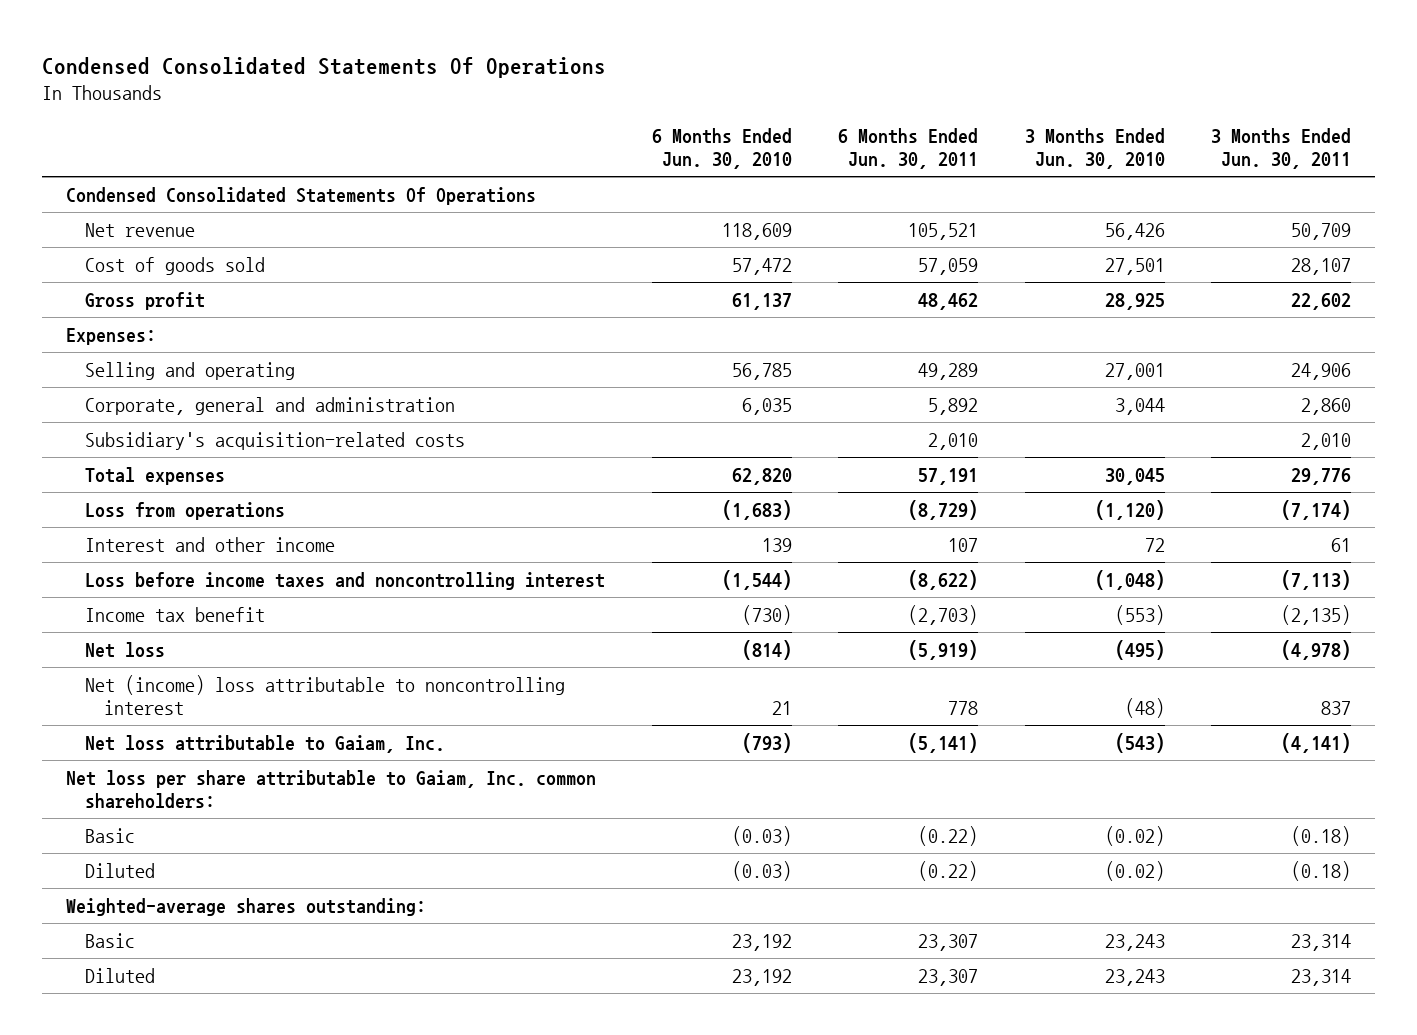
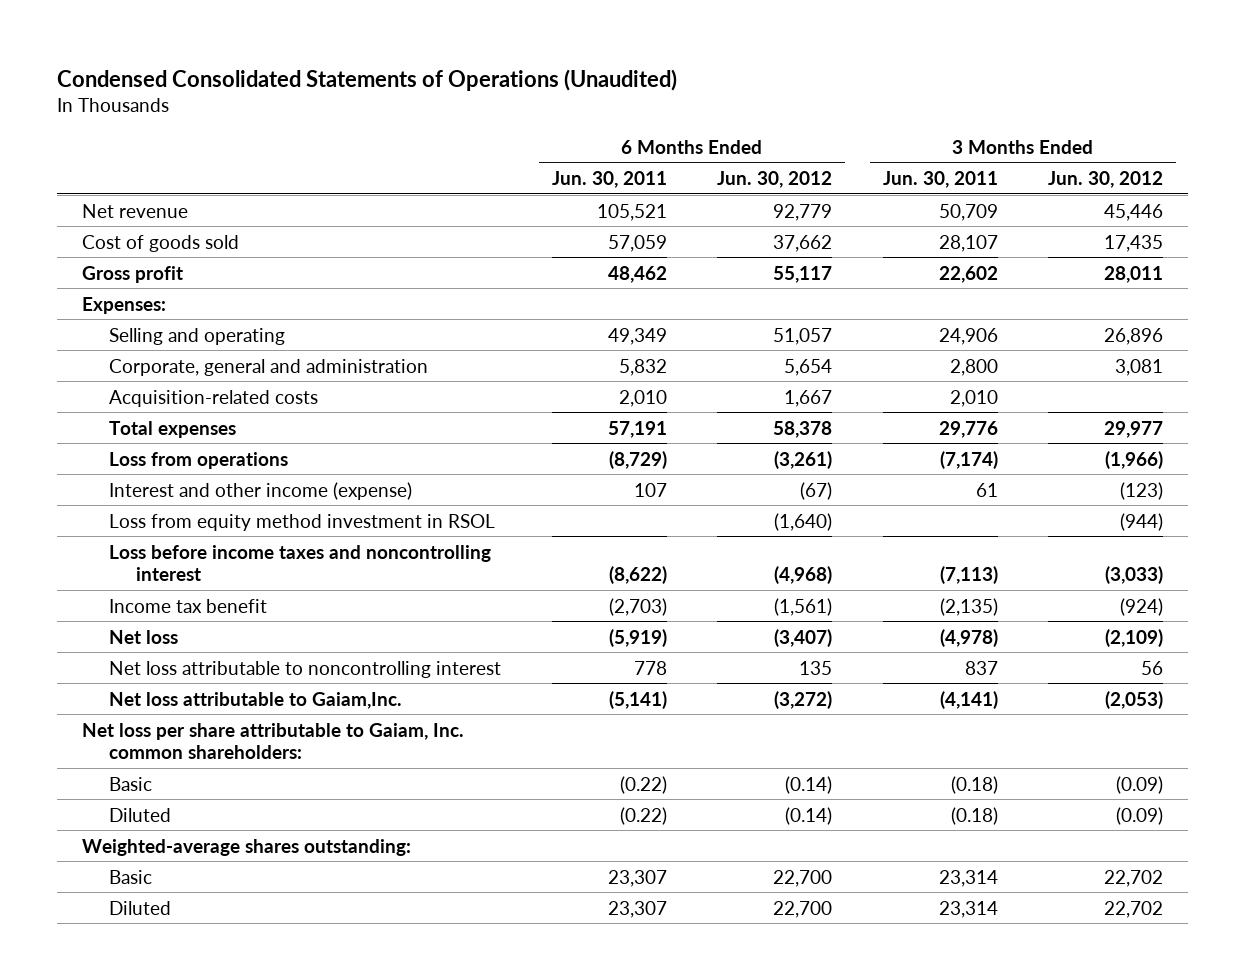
- Condensed Consolidated Statements Of Operations
+ Condensed Consolidated Statements of Operations (Unaudited)
- | 6 Months Ended Jun. 30, 2010 | 6 Months Ended Jun. 30, 2011 | 3 Months Ended Jun. 30, 2010 | 3 Months Ended Jun. 30, 2011
+ | 6 Months Ended Jun. 30, 2011 | 6 Months Ended Jun. 30, 2012 | 3 Months Ended Jun. 30, 2011 | 3 Months Ended Jun. 30, 2012
- Condensed Consolidated Statements Of Operations
- Selling and operating | 56,785 | 49,289 | 27,001 | 24,906
- Corporate, general and administration | 6,035 | 5,892 | 3,044 | 2,860
- Subsidiary's acquisition-related costs | | 2,010 | | 2,010
+ Selling and operating | 49,349 | 51,057 | 24,906 | 26,896
+ Corporate, general and administration | 5,832 | 5,654 | 2,800 | 3,081
+ Acquisition-related costs | 2,010 | 1,667 | 2,010 |
- Interest and other income | 139 | 107 | 72 | 61
+ Interest and other income (expense) | 107 | (67) | 61 | (123)
+ Loss from equity method investment in RSOL | | (1,640) | | (944)
- Net (income) loss attributable to noncontrolling interest | 21 | 778 | (48) | 837
- Net loss attributable to Gaiam, Inc. | (793) | (5,141) | (543) | (4,141)
+ Net loss attributable to noncontrolling interest | 778 | 135 | 837 | 56
+ Net loss attributable to Gaiam,Inc. | (5,141) | (3,272) | (4,141) | (2,053)

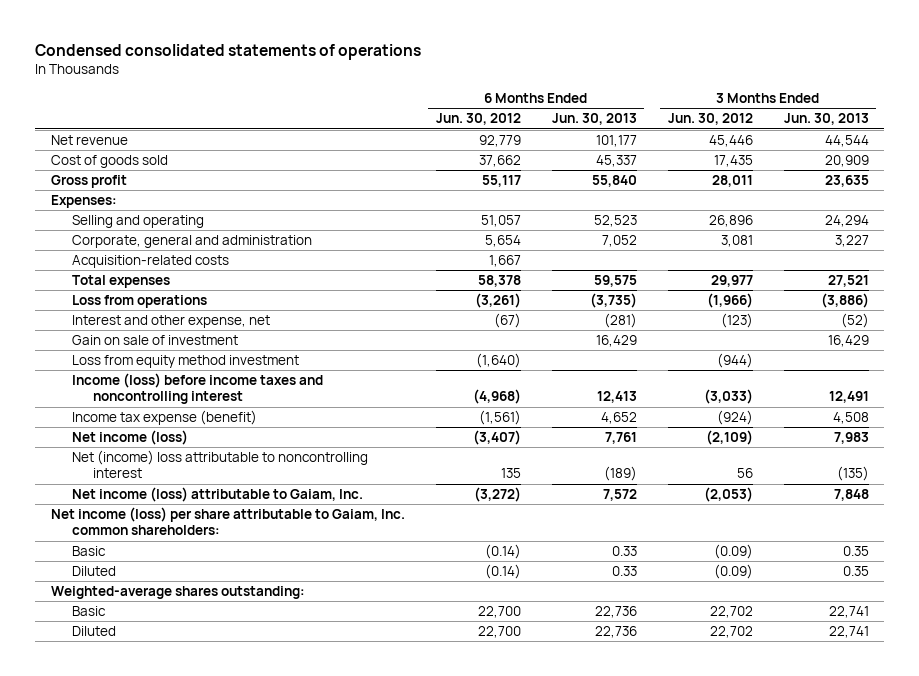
- Condensed Consolidated Statements of Operations (Unaudited)
+ Condensed consolidated statements of operations
- | 6 Months Ended Jun. 30, 2011 | 6 Months Ended Jun. 30, 2012 | 3 Months Ended Jun. 30, 2011 | 3 Months Ended Jun. 30, 2012
+ | 6 Months Ended Jun. 30, 2012 | 6 Months Ended Jun. 30, 2013 | 3 Months Ended Jun. 30, 2012 | 3 Months Ended Jun. 30, 2013
- Interest and other income (expense) | 107 | (67) | 61 | (123)
- Loss from equity method investment in RSOL | | (1,640) | | (944)
- Loss before income taxes and noncontrolling interest | (8,622) | (4,968) | (7,113) | (3,033)
- Income tax benefit | (2,703) | (1,561) | (2,135) | (924)
- Net loss | (5,919) | (3,407) | (4,978) | (2,109)
- Net loss attributable to noncontrolling interest | 778 | 135 | 837 | 56
- Net loss attributable to Gaiam,Inc. | (5,141) | (3,272) | (4,141) | (2,053)
- Net loss per share attributable to Gaiam, Inc. common shareholders:
+ Interest and other expense, net | (67) | (281) | (123) | (52)
+ Gain on sale of investment | | 16,429 | | 16,429
+ Loss from equity method investment | (1,640) | | (944) |
+ Income (loss) before income taxes and noncontrolling interest | (4,968) | 12,413 | (3,033) | 12,491
+ Income tax expense (benefit) | (1,561) | 4,652 | (924) | 4,508
+ Net income (loss) | (3,407) | 7,761 | (2,109) | 7,983
+ Net (income) loss attributable to noncontrolling interest | 135 | (189) | 56 | (135)
+ Net income (loss) attributable to Gaiam, Inc. | (3,272) | 7,572 | (2,053) | 7,848
+ Net income (loss) per share attributable to Gaiam, Inc. common shareholders:

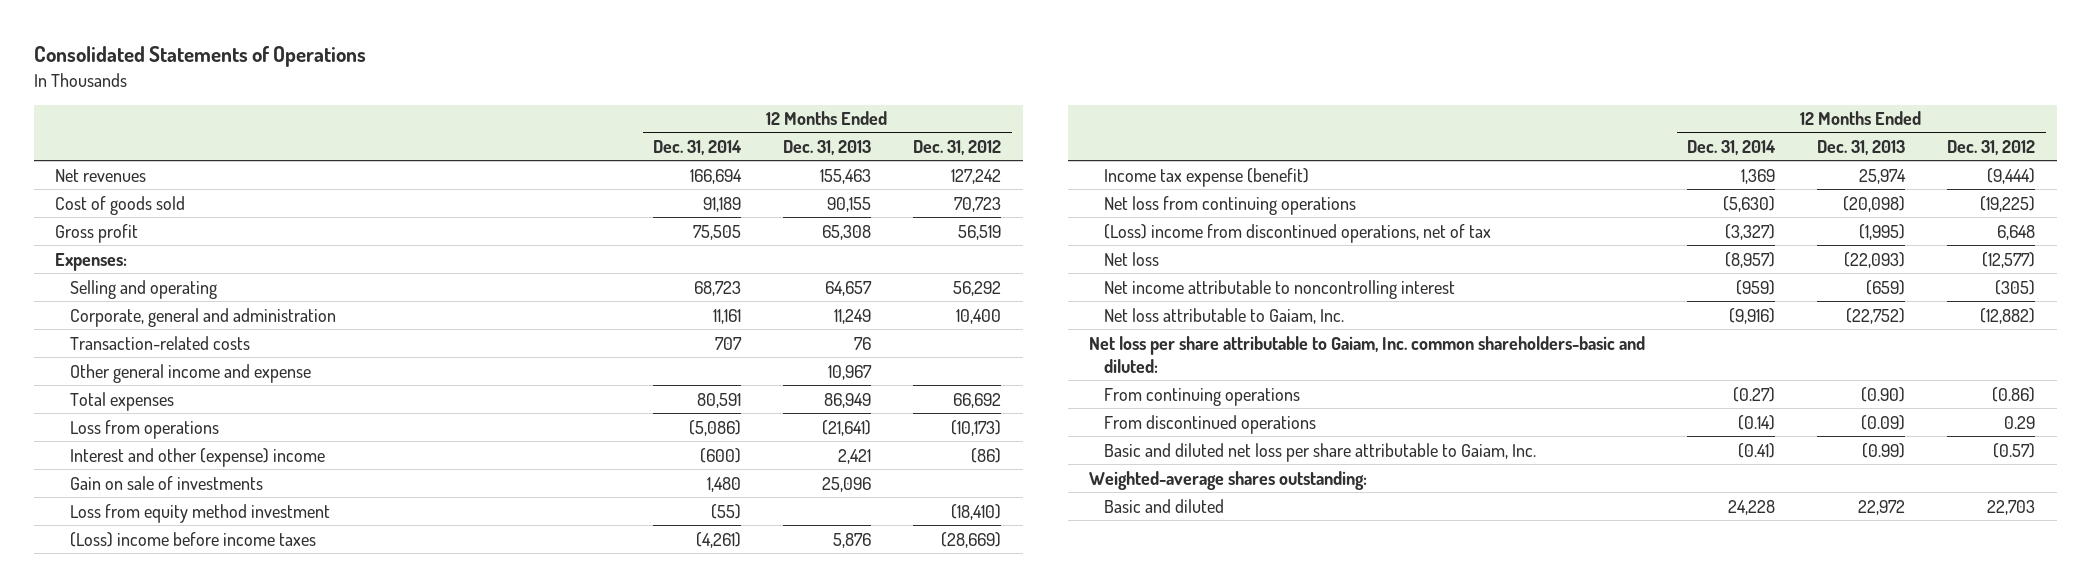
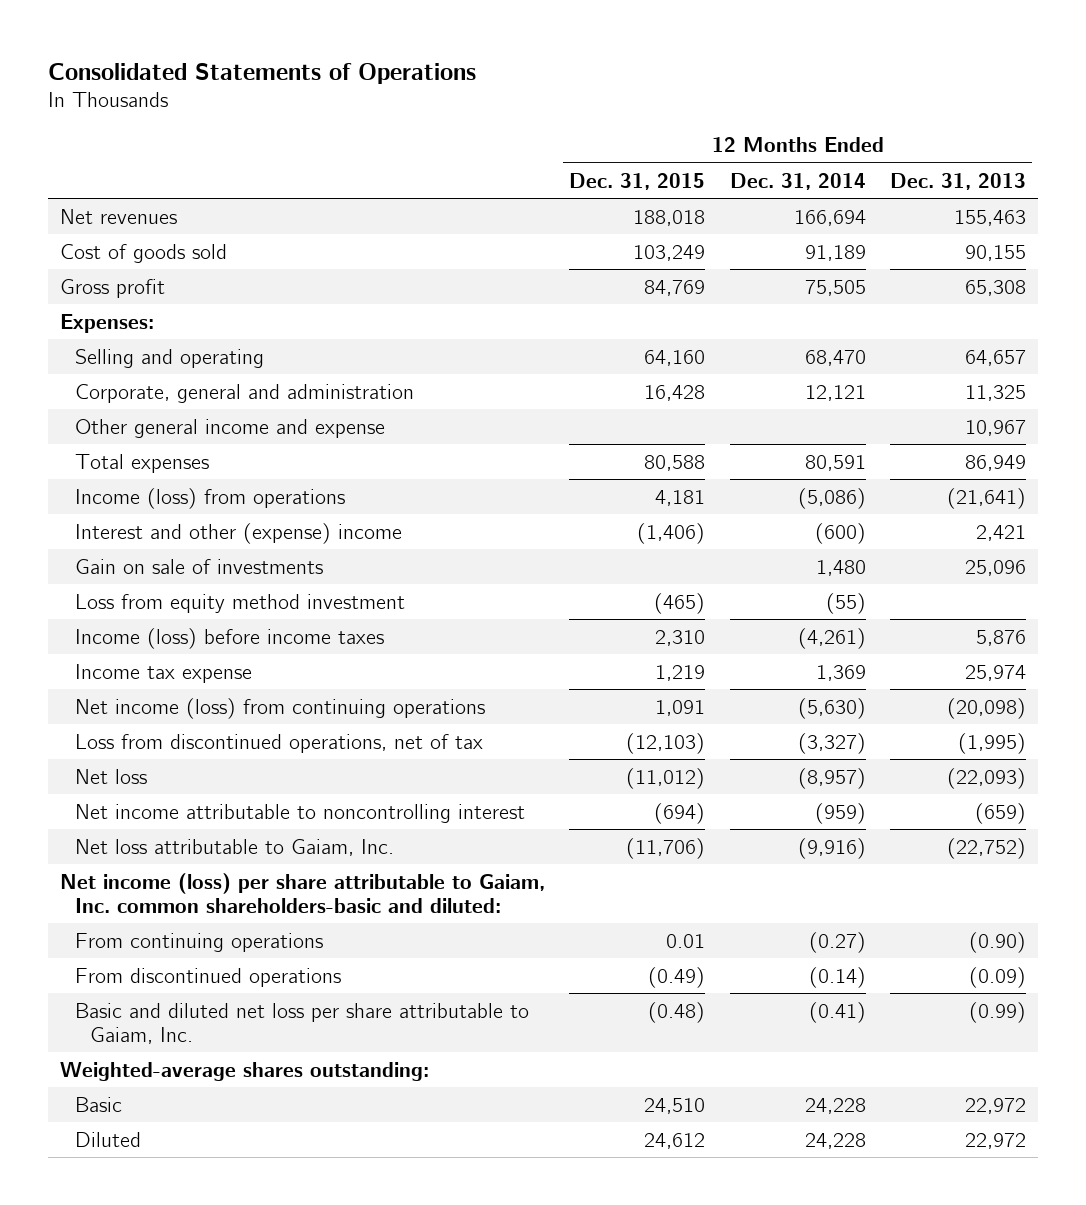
- | 12 Months Ended Dec. 31, 2014 | 12 Months Ended Dec. 31, 2013 | 12 Months Ended Dec. 31, 2012
+ | 12 Months Ended Dec. 31, 2015 | 12 Months Ended Dec. 31, 2014 | 12 Months Ended Dec. 31, 2013
- Selling and operating | 68,723 | 64,657 | 56,292
- Corporate, general and administration | 11,161 | 11,249 | 10,400
- Transaction-related costs | 707 | 76 |
+ Selling and operating | 64,160 | 68,470 | 64,657
+ Corporate, general and administration | 16,428 | 12,121 | 11,325
- Loss from operations | (5,086) | (21,641) | (10,173)
+ Income (loss) from operations | 4,181 | (5,086) | (21,641)
- (Loss) income before income taxes | (4,261) | 5,876 | (28,669)
- Income tax expense (benefit) | 1,369 | 25,974 | (9,444)
- Net loss from continuing operations | (5,630) | (20,098) | (19,225)
- (Loss) income from discontinued operations, net of tax | (3,327) | (1,995) | 6,648
+ Income (loss) before income taxes | 2,310 | (4,261) | 5,876
+ Income tax expense | 1,219 | 1,369 | 25,974
+ Net income (loss) from continuing operations | 1,091 | (5,630) | (20,098)
+ Loss from discontinued operations, net of tax | (12,103) | (3,327) | (1,995)
- Net loss per share attributable to Gaiam, Inc. common shareholders-basic and diluted:
+ Net income (loss) per share attributable to Gaiam, Inc. common shareholders-basic and diluted:
- Basic and diluted | 24,228 | 22,972 | 22,703
+ Basic | 24,510 | 24,228 | 22,972
+ Diluted | 24,612 | 24,228 | 22,972

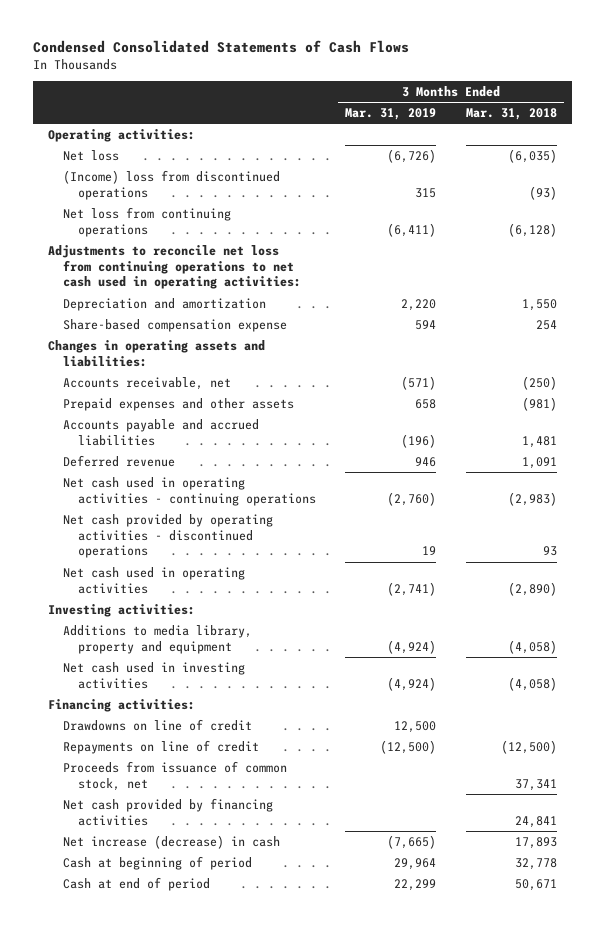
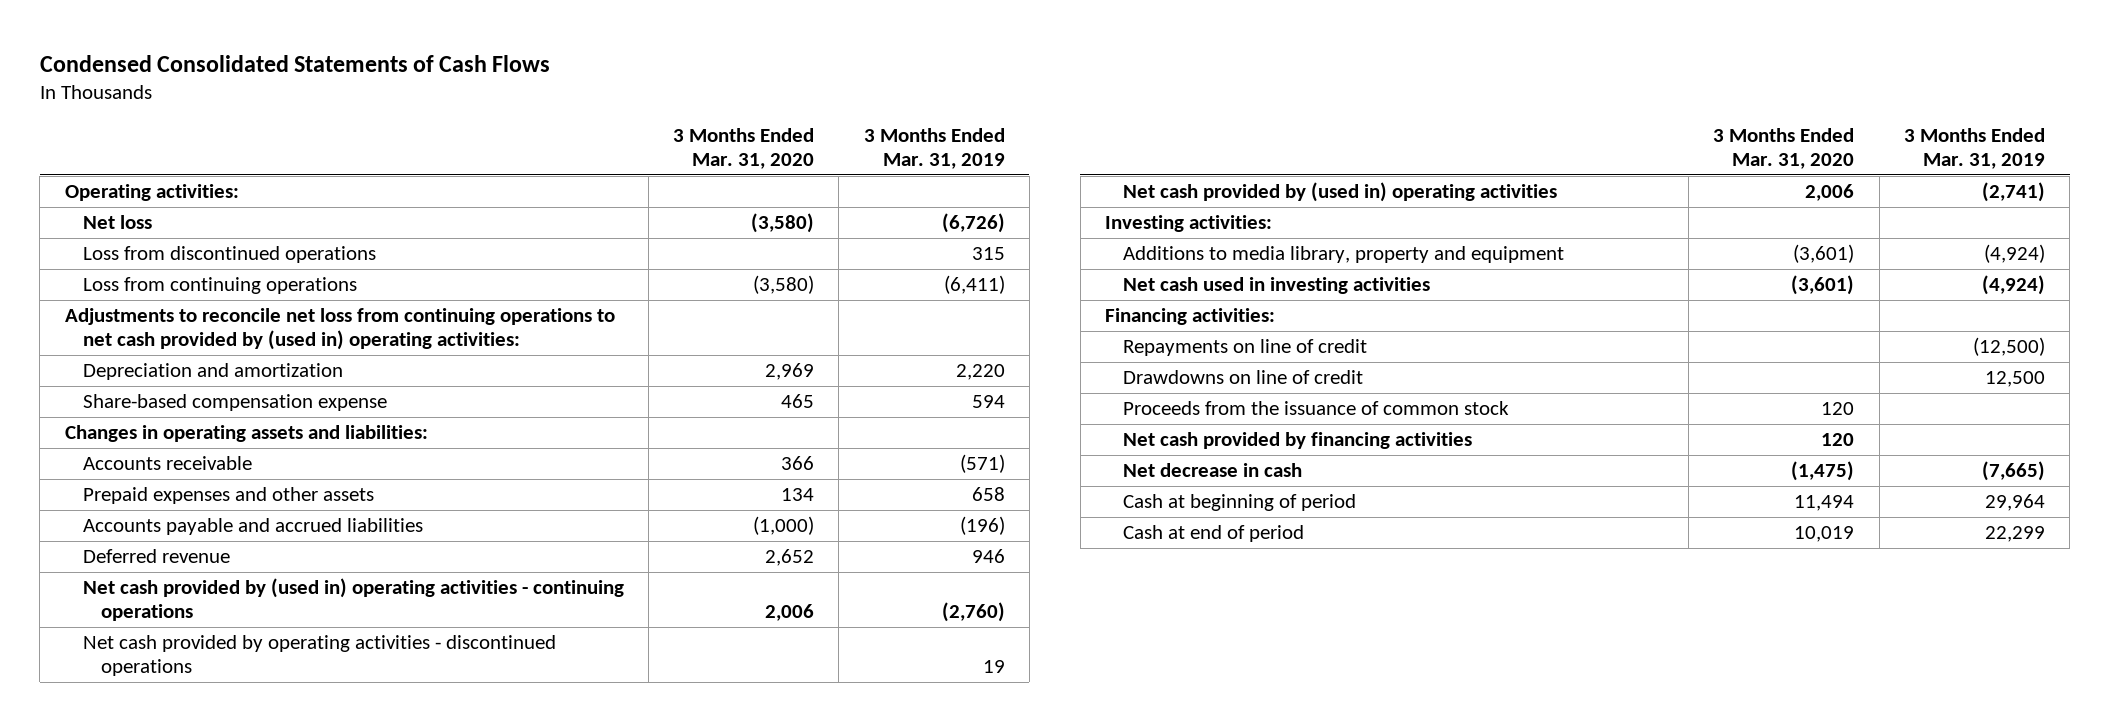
- | 3 Months Ended Mar. 31, 2019 | 3 Months Ended Mar. 31, 2018
+ | 3 Months Ended Mar. 31, 2020 | 3 Months Ended Mar. 31, 2019
- (Income) loss from discontinued operations | 315 | (93)
- Net loss from continuing operations | (6,411) | (6,128)
- Adjustments to reconcile net loss from continuing operations to net cash used in operating activities:
+ Loss from discontinued operations | | 315
+ Loss from continuing operations | (3,580) | (6,411)
+ Adjustments to reconcile net loss from continuing operations to net cash provided by (used in) operating activities:
- Accounts receivable, net | (571) | (250)
+ Accounts receivable | 366 | (571)
- Net cash used in operating activities - continuing operations | (2,760) | (2,983)
+ Net cash provided by (used in) operating activities - continuing operations | 2,006 | (2,760)
- Net cash used in operating activities | (2,741) | (2,890)
+ Net cash provided by (used in) operating activities | 2,006 | (2,741)
- Proceeds from issuance of common stock, net | | 37,341
moved down: Drawdowns on line of credit | | 12,500
+ Proceeds from the issuance of common stock | 120 |
- Net increase (decrease) in cash | (7,665) | 17,893
+ Net decrease in cash | (1,475) | (7,665)

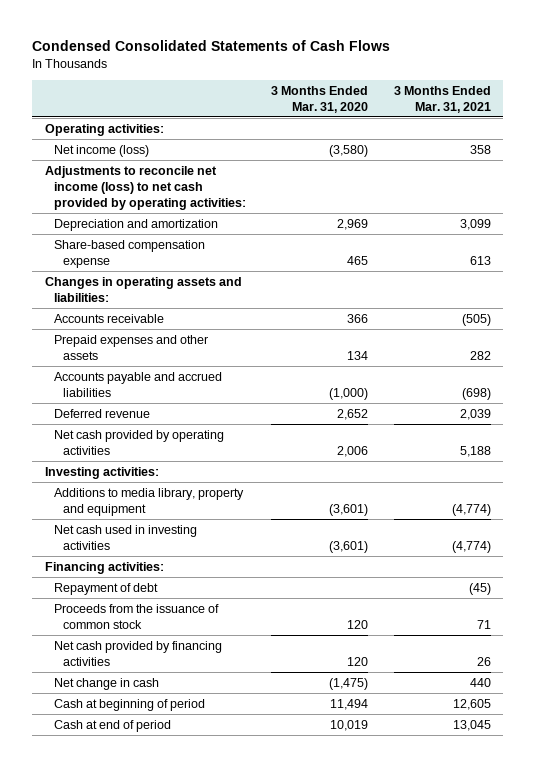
- | 3 Months Ended Mar. 31, 2020 | 3 Months Ended Mar. 31, 2019
+ | 3 Months Ended Mar. 31, 2020 | 3 Months Ended Mar. 31, 2021
- Net loss | (3,580) | (6,726)
- Loss from discontinued operations | | 315
- Loss from continuing operations | (3,580) | (6,411)
- Adjustments to reconcile net loss from continuing operations to net cash provided by (used in) operating activities:
+ Net income (loss) | (3,580) | 358
+ Adjustments to reconcile net income (loss) to net cash provided by operating activities:
- Net cash provided by (used in) operating activities - continuing operations | 2,006 | (2,760)
- Net cash provided by operating activities - discontinued operations | | 19
- Net cash provided by (used in) operating activities | 2,006 | (2,741)
+ Net cash provided by operating activities | 2,006 | 5,188
- Repayments on line of credit | | (12,500)
- Drawdowns on line of credit | | 12,500
+ Repayment of debt | | (45)
- Net decrease in cash | (1,475) | (7,665)
+ Net change in cash | (1,475) | 440

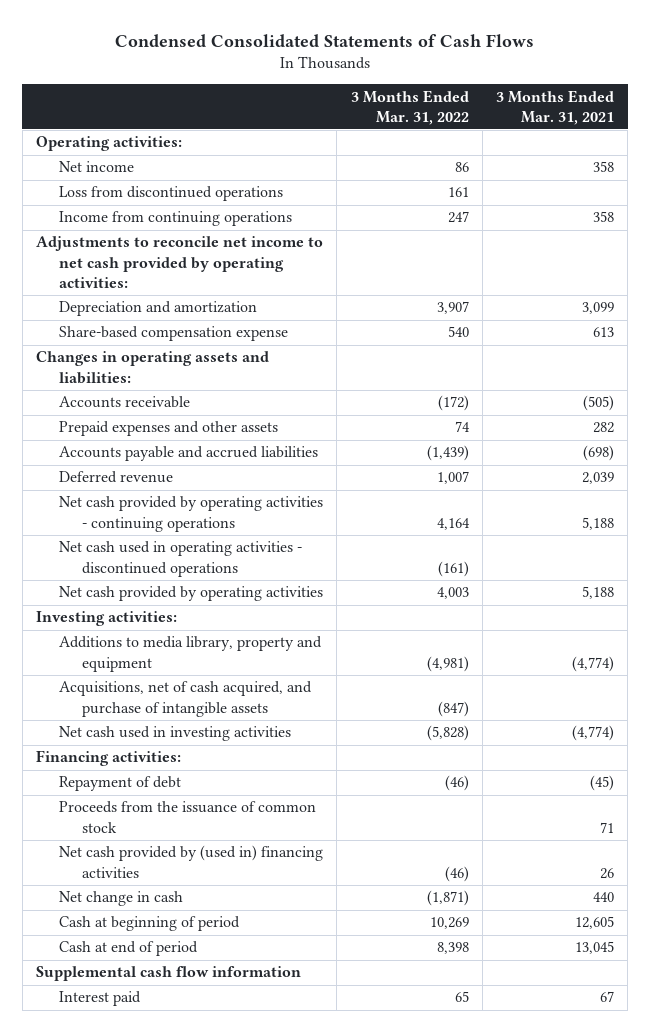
- | 3 Months Ended Mar. 31, 2020 | 3 Months Ended Mar. 31, 2021
+ | 3 Months Ended Mar. 31, 2022 | 3 Months Ended Mar. 31, 2021
- Net income (loss) | (3,580) | 358
- Adjustments to reconcile net income (loss) to net cash provided by operating activities:
+ Net income | 86 | 358
+ Loss from discontinued operations | 161 |
+ Income from continuing operations | 247 | 358
+ Adjustments to reconcile net income to net cash provided by operating activities:
+ Net cash provided by operating activities - continuing operations | 4,164 | 5,188
+ Net cash used in operating activities - discontinued operations | (161) |
+ Acquisitions, net of cash acquired, and purchase of intangible assets | (847) |
- Net cash provided by financing activities | 120 | 26
+ Net cash provided by (used in) financing activities | (46) | 26
+ Supplemental cash flow information
+ Interest paid | 65 | 67

